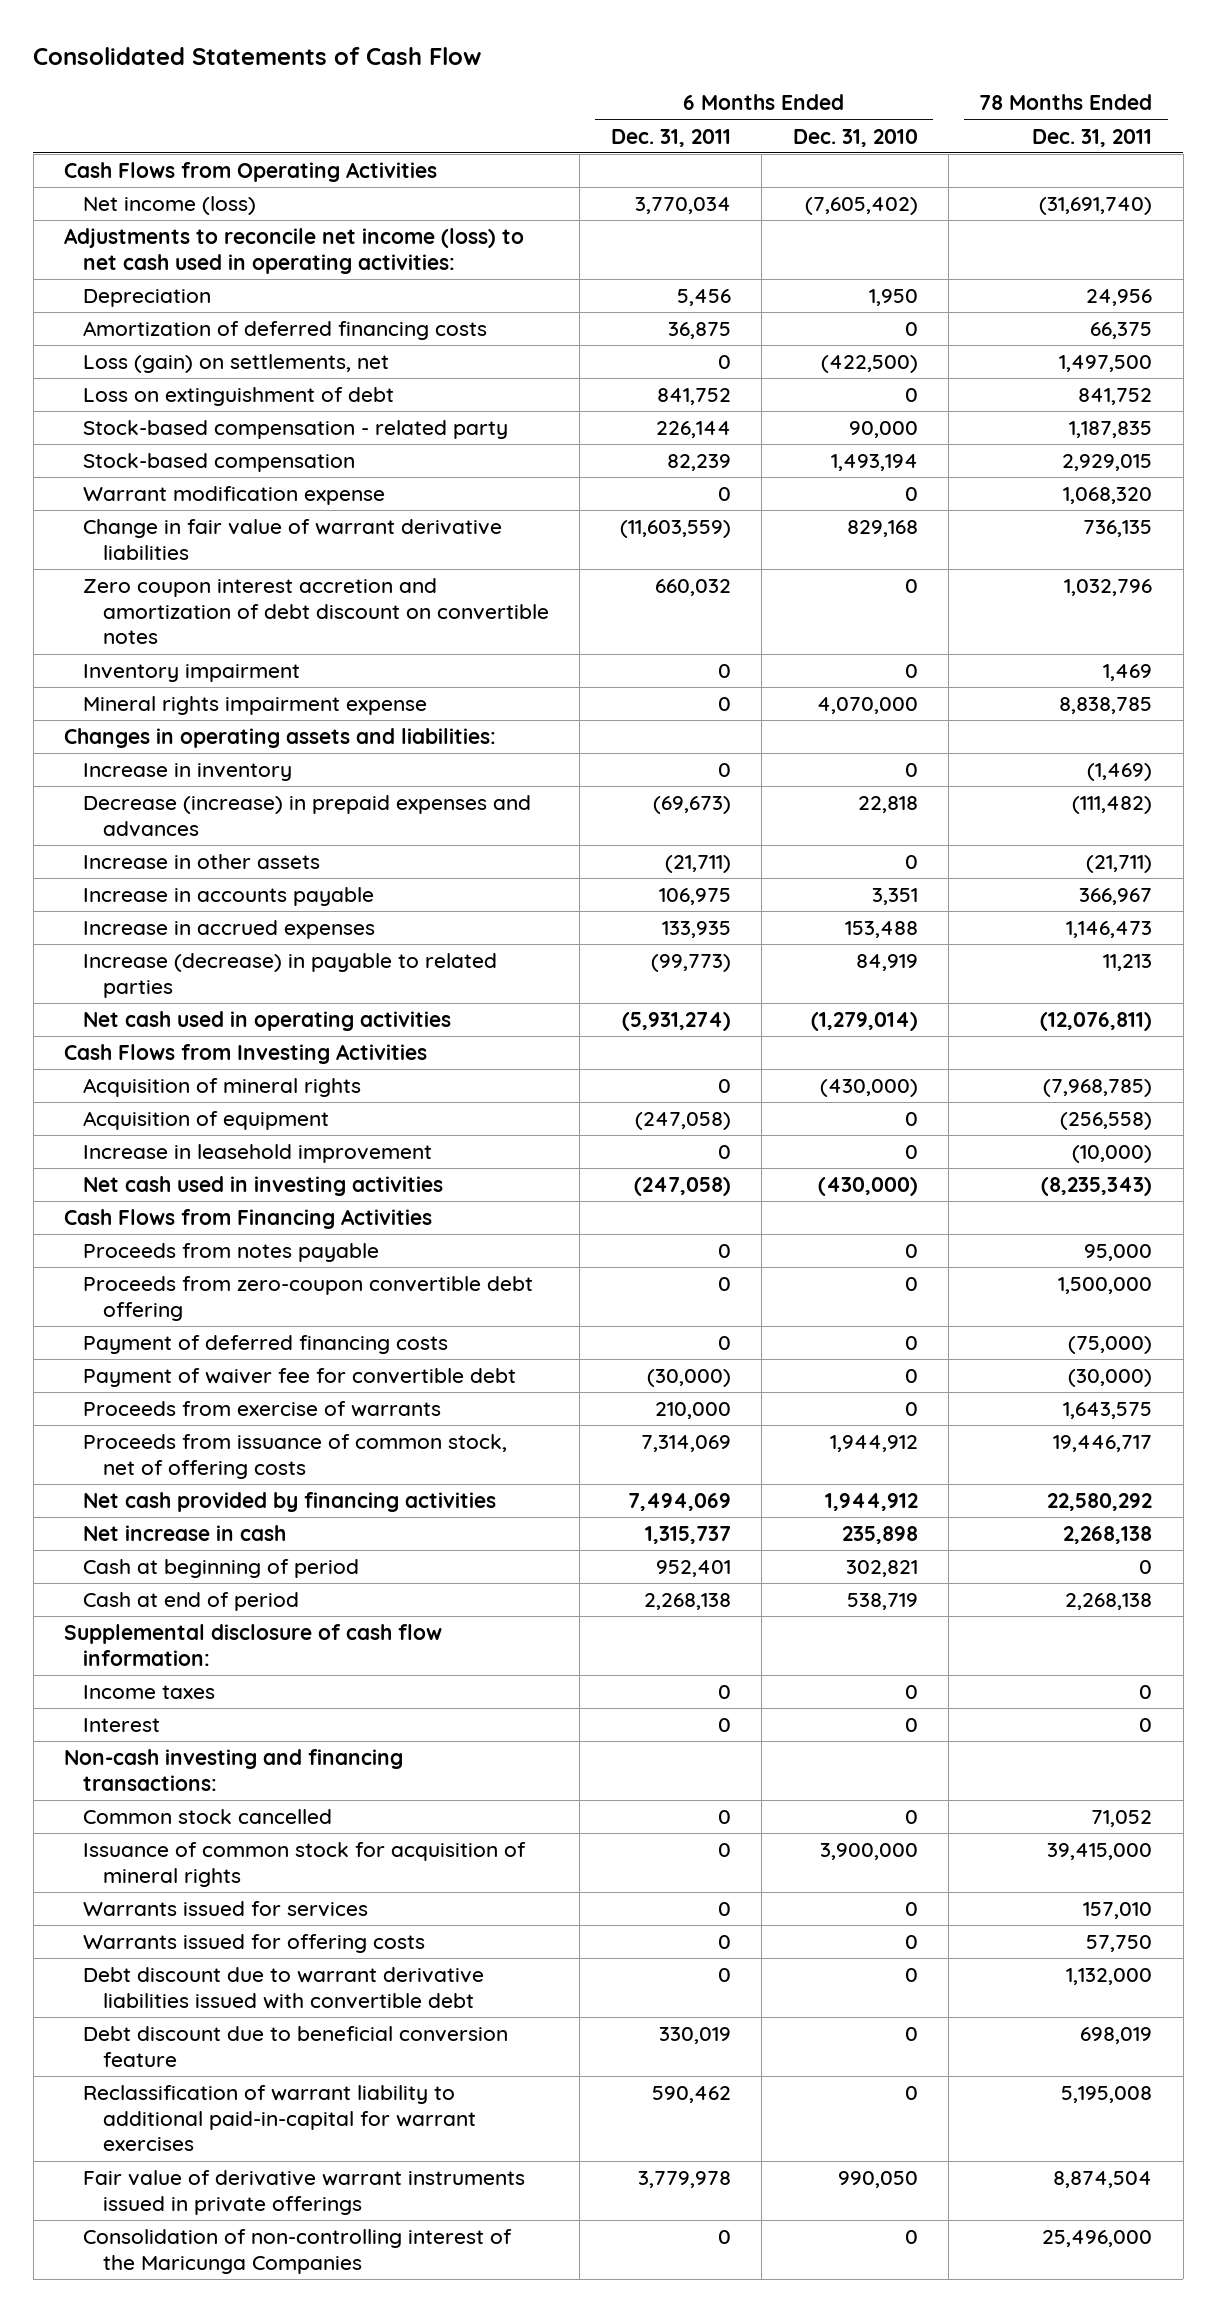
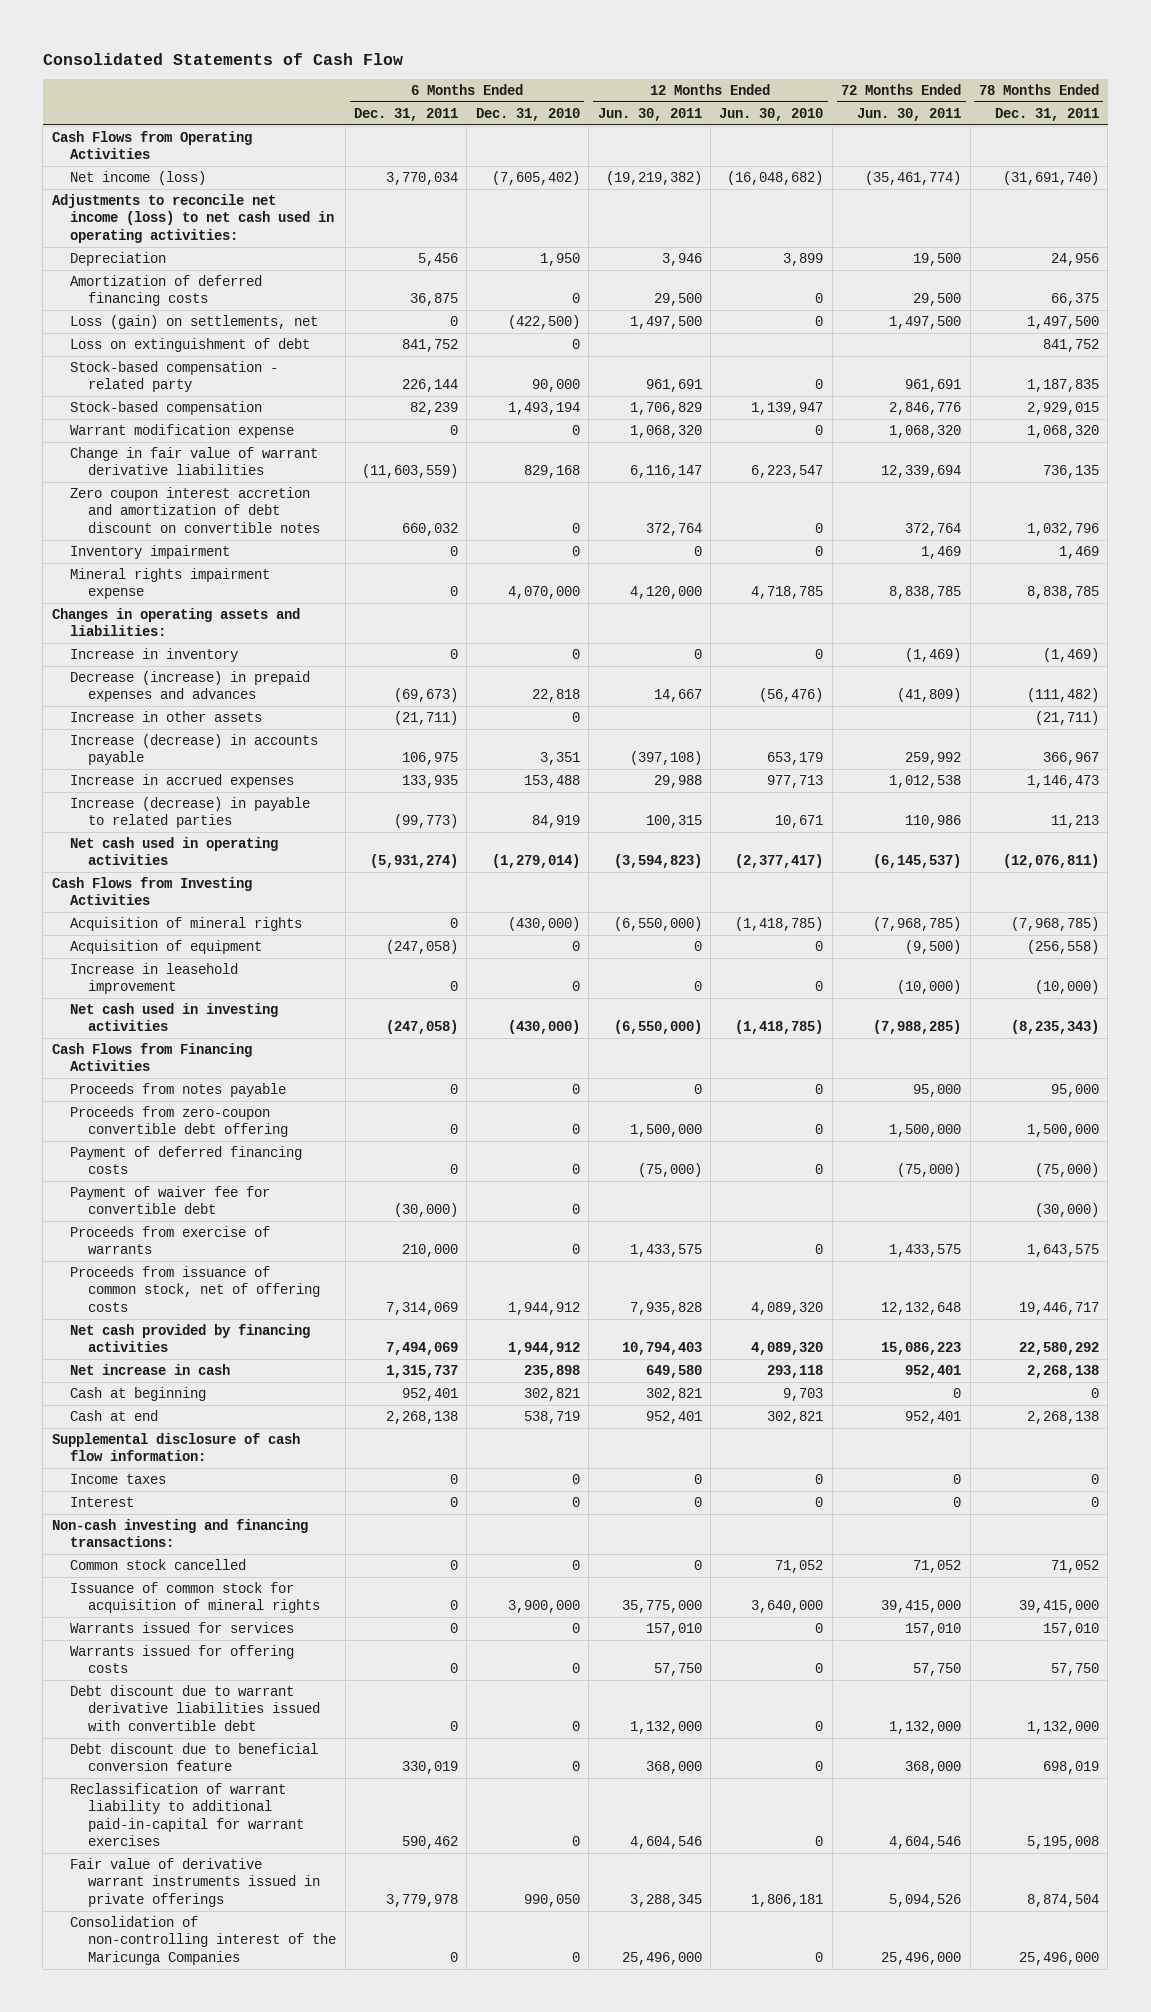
- | 6 Months Ended Dec. 31, 2011 | 6 Months Ended Dec. 31, 2010 | 78 Months Ended Dec. 31, 2011
+ | 6 Months Ended Dec. 31, 2011 | 6 Months Ended Dec. 31, 2010 | 12 Months Ended Jun. 30, 2011 | 12 Months Ended Jun. 30, 2010 | 72 Months Ended Jun. 30, 2011 | 78 Months Ended Dec. 31, 2011
- Increase in accounts payable | 106,975 | 3,351 | 366,967
+ Increase (decrease) in accounts payable | 106,975 | 3,351 | (397,108) | 653,179 | 259,992 | 366,967
- Cash at beginning of period | 952,401 | 302,821 | 0
- Cash at end of period | 2,268,138 | 538,719 | 2,268,138
+ Cash at beginning | 952,401 | 302,821 | 302,821 | 9,703 | 0 | 0
+ Cash at end | 2,268,138 | 538,719 | 952,401 | 302,821 | 952,401 | 2,268,138

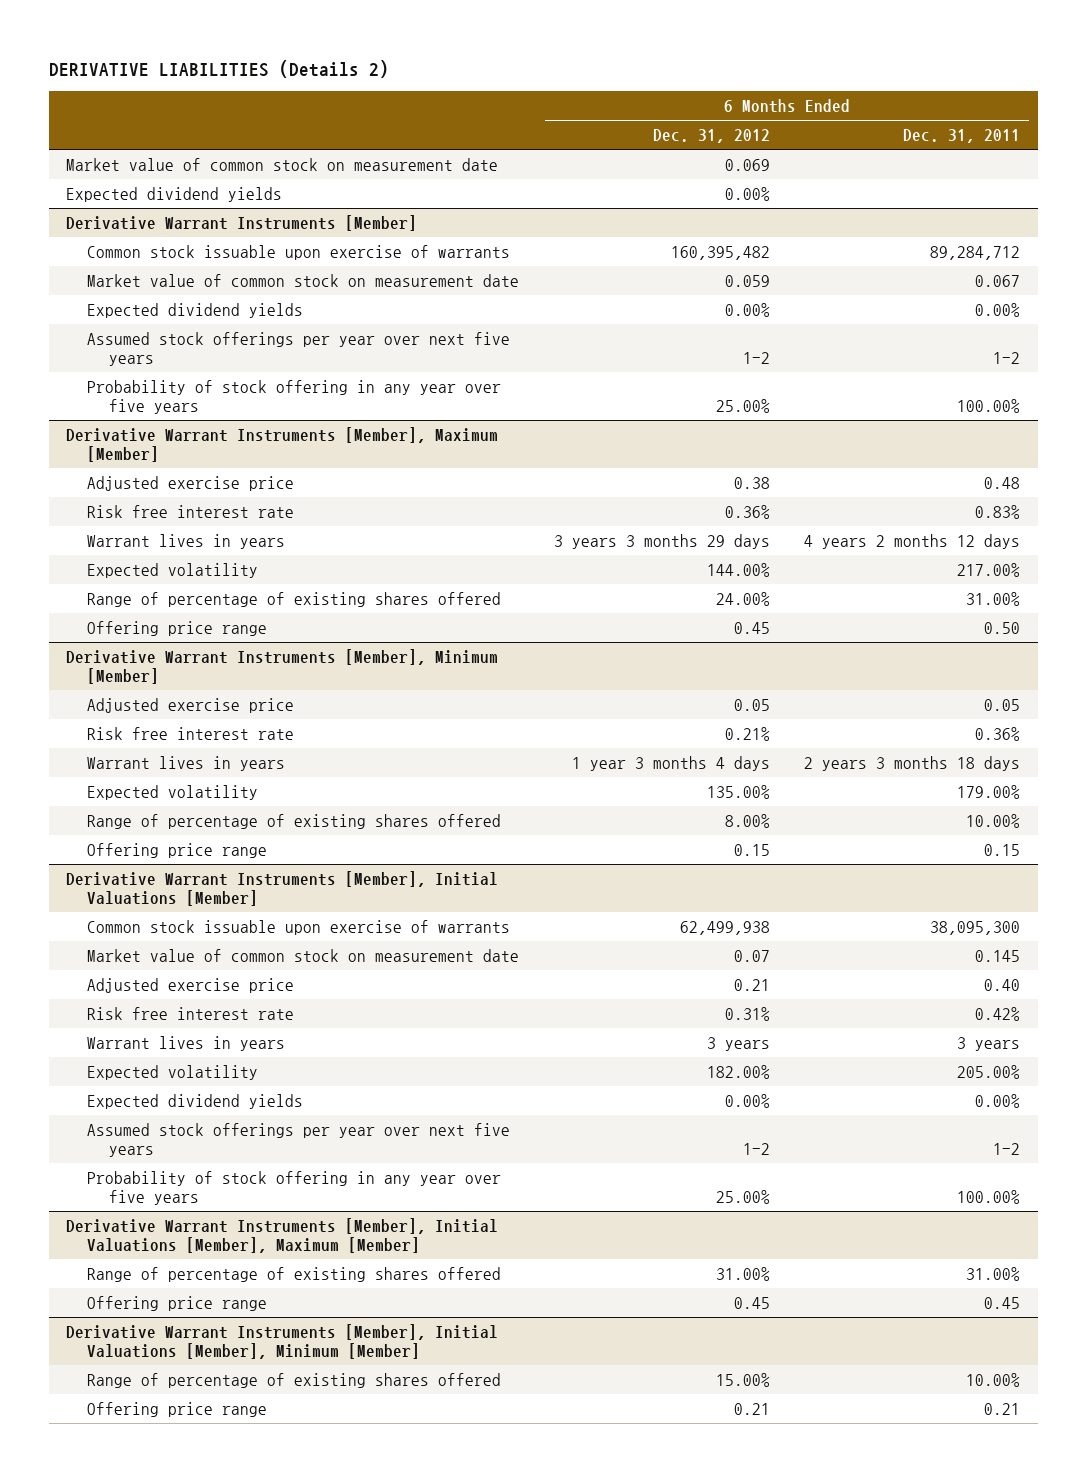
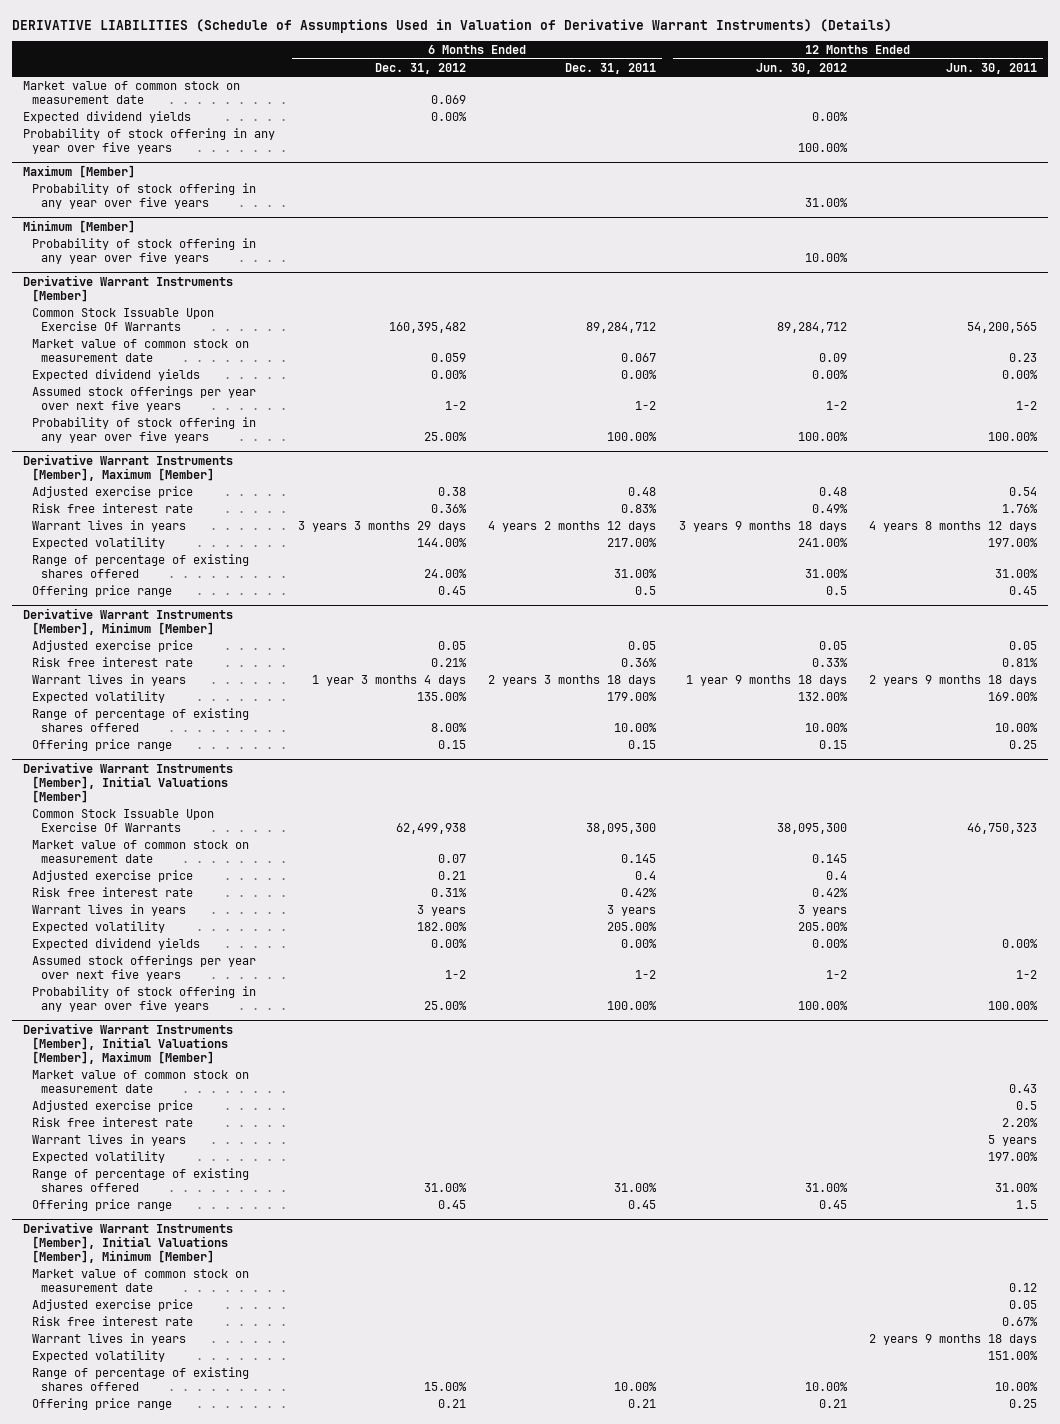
- DERIVATIVE LIABILITIES (Details 2)
+ DERIVATIVE LIABILITIES (Schedule of Assumptions Used in Valuation of Derivative Warrant Instruments) (Details)
- | 6 Months Ended Dec. 31, 2012 | 6 Months Ended Dec. 31, 2011
+ | 6 Months Ended Dec. 31, 2012 | 6 Months Ended Dec. 31, 2011 | 12 Months Ended Jun. 30, 2012 | 12 Months Ended Jun. 30, 2011
+ Probability of stock offering in any year over five years | | | 100.00% |
+ Maximum [Member]
+ Probability of stock offering in any year over five years | | | 31.00% |
+ Minimum [Member]
+ Probability of stock offering in any year over five years | | | 10.00% |
@ Derivative Warrant Instruments [Member]
- Common stock issuable upon exercise of warrants | 160,395,482 | 89,284,712
+ Common Stock Issuable Upon Exercise Of Warrants | 160,395,482 | 89,284,712 | 89,284,712 | 54,200,565
@ Derivative Warrant Instruments [Member], Maximum [Member]
- Offering price range | 0.45 | 0.50
+ Offering price range | 0.45 | 0.5 | 0.5 | 0.45
@ Derivative Warrant Instruments [Member], Initial Valuations [Member]
- Common stock issuable upon exercise of warrants | 62,499,938 | 38,095,300
+ Common Stock Issuable Upon Exercise Of Warrants | 62,499,938 | 38,095,300 | 38,095,300 | 46,750,323
- Adjusted exercise price | 0.21 | 0.40
+ Adjusted exercise price | 0.21 | 0.4 | 0.4 |
@ Derivative Warrant Instruments [Member], Initial Valuations [Member], Maximum [Member]
+ Market value of common stock on measurement date | | | | 0.43
+ Adjusted exercise price | | | | 0.5
+ Risk free interest rate | | | | 2.20%
+ Warrant lives in years | | | | 5 years
+ Expected volatility | | | | 197.00%
@ Derivative Warrant Instruments [Member], Initial Valuations [Member], Minimum [Member]
+ Market value of common stock on measurement date | | | | 0.12
+ Adjusted exercise price | | | | 0.05
+ Risk free interest rate | | | | 0.67%
+ Warrant lives in years | | | | 2 years 9 months 18 days
+ Expected volatility | | | | 151.00%

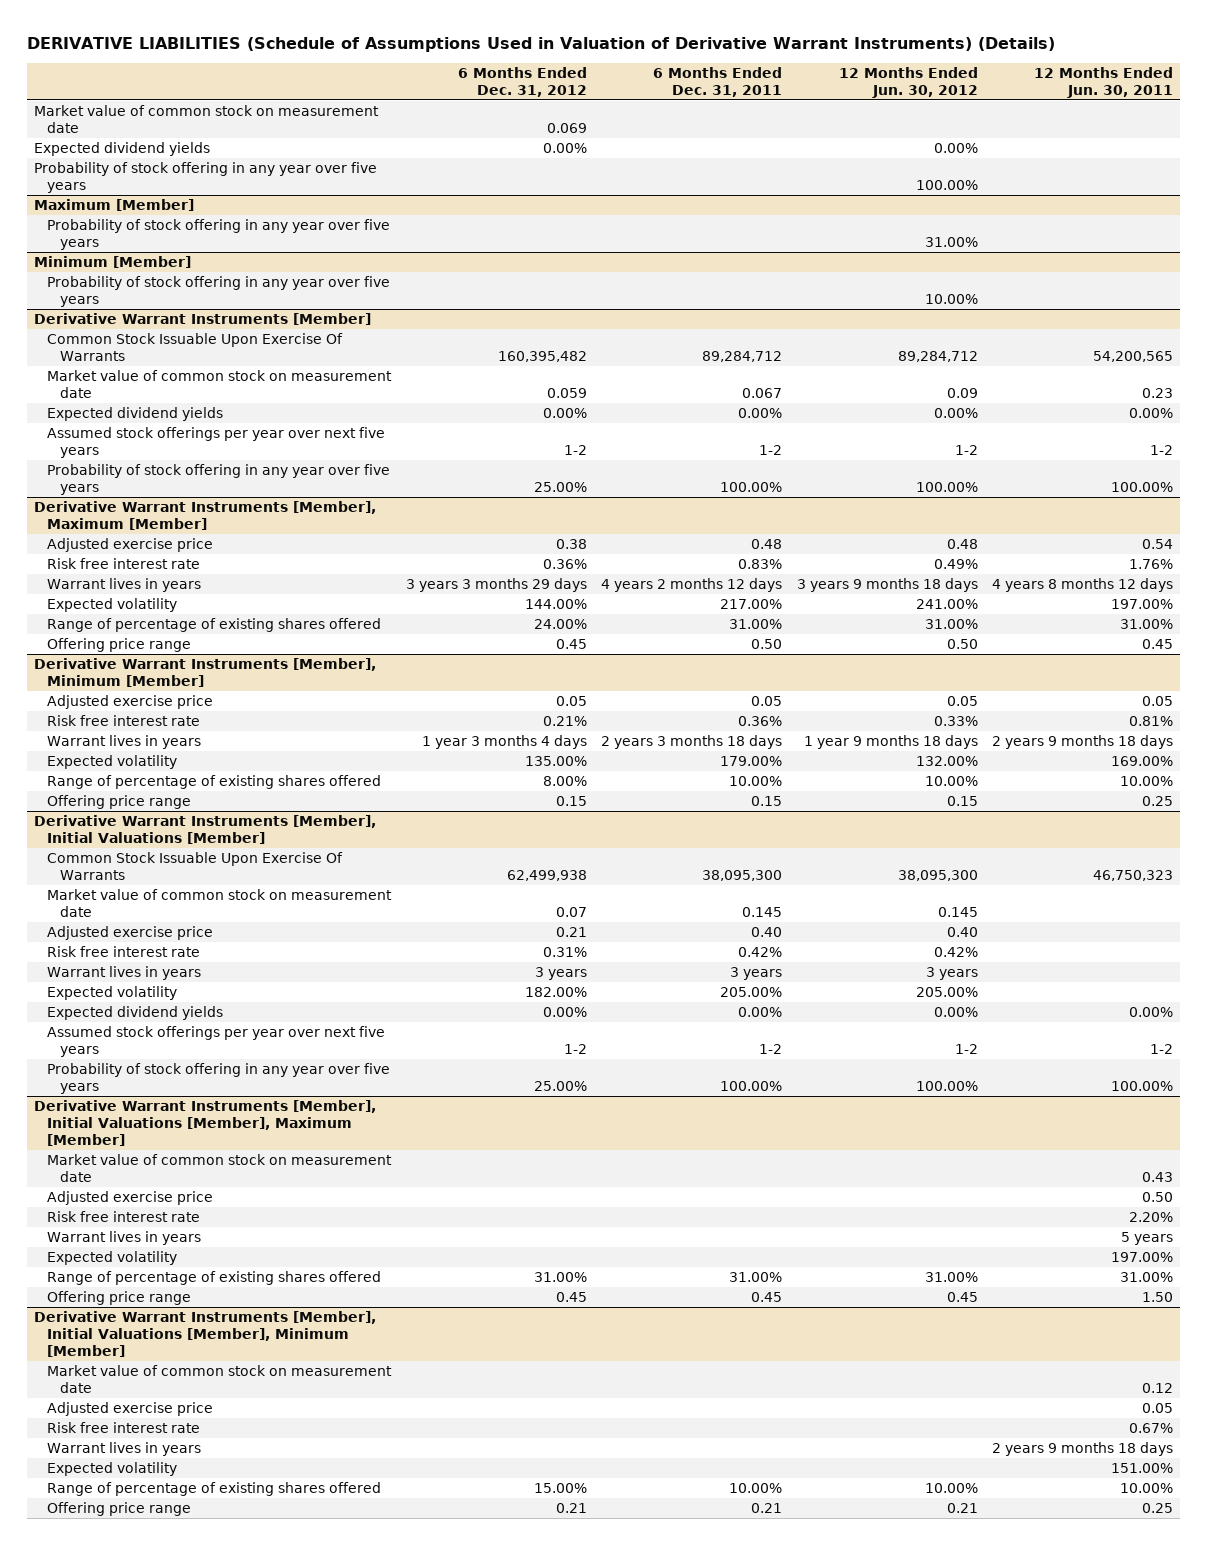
@ Derivative Warrant Instruments [Member], Maximum [Member]
- Offering price range | 0.45 | 0.5 | 0.5 | 0.45
+ Offering price range | 0.45 | 0.50 | 0.50 | 0.45
@ Derivative Warrant Instruments [Member], Initial Valuations [Member]
- Adjusted exercise price | 0.21 | 0.4 | 0.4 |
+ Adjusted exercise price | 0.21 | 0.40 | 0.40 |
@ Derivative Warrant Instruments [Member], Initial Valuations [Member], Maximum [Member]
- Adjusted exercise price | | | | 0.5
+ Adjusted exercise price | | | | 0.50
- Offering price range | 0.45 | 0.45 | 0.45 | 1.5
+ Offering price range | 0.45 | 0.45 | 0.45 | 1.50

